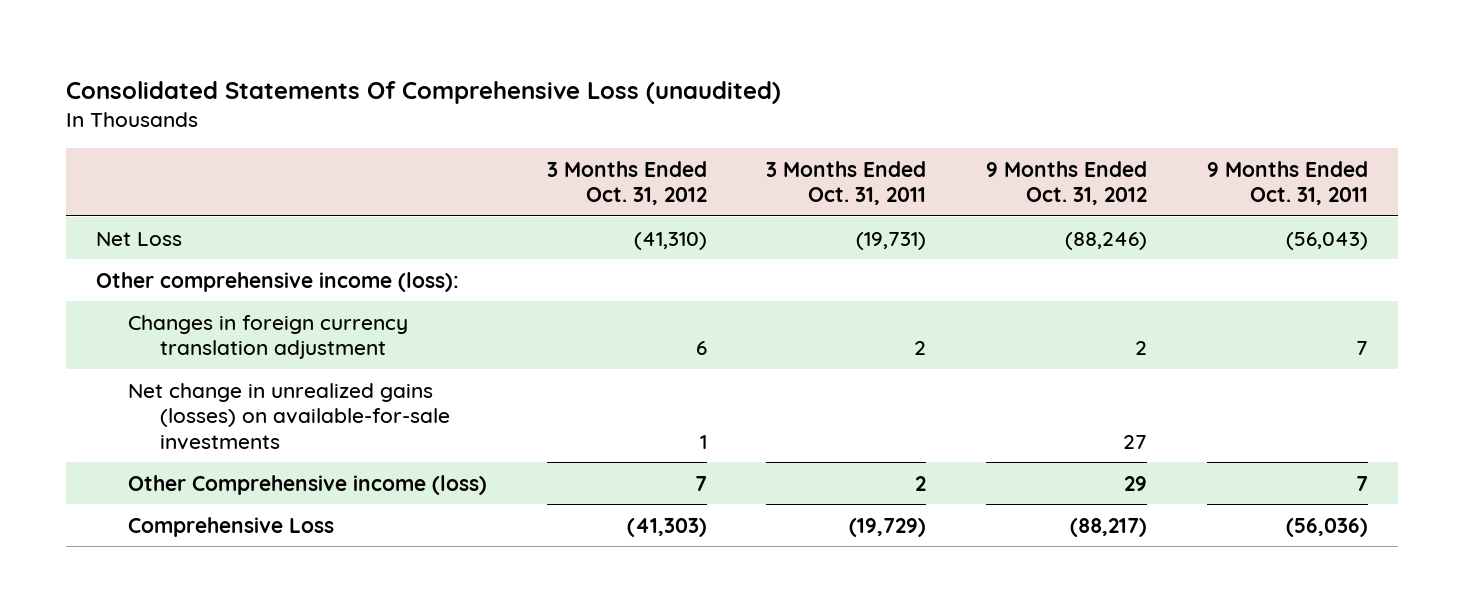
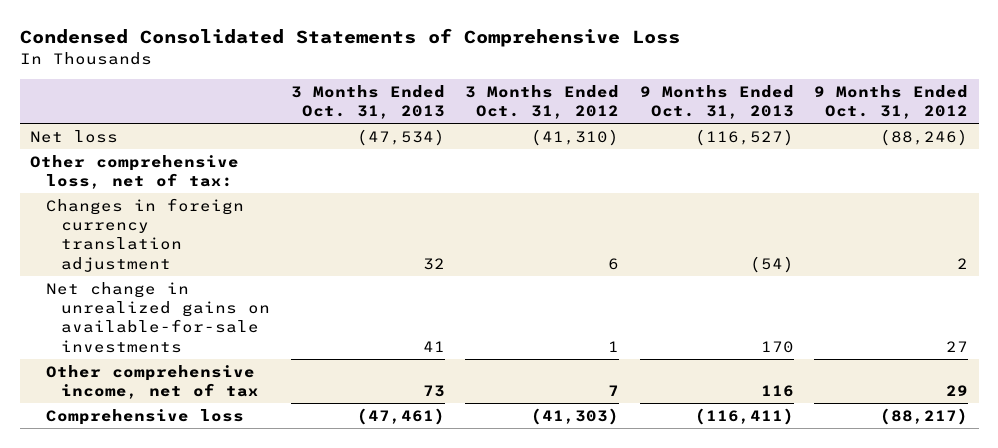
- Consolidated Statements Of Comprehensive Loss (unaudited)
+ Condensed Consolidated Statements of Comprehensive Loss
- | 3 Months Ended Oct. 31, 2012 | 3 Months Ended Oct. 31, 2011 | 9 Months Ended Oct. 31, 2012 | 9 Months Ended Oct. 31, 2011
+ | 3 Months Ended Oct. 31, 2013 | 3 Months Ended Oct. 31, 2012 | 9 Months Ended Oct. 31, 2013 | 9 Months Ended Oct. 31, 2012
- Net Loss | (41,310) | (19,731) | (88,246) | (56,043)
- Other comprehensive income (loss):
+ Net loss | (47,534) | (41,310) | (116,527) | (88,246)
+ Other comprehensive loss, net of tax:
- Net change in unrealized gains (losses) on available-for-sale investments | 1 | | 27 |
- Other Comprehensive income (loss) | 7 | 2 | 29 | 7
- Comprehensive Loss | (41,303) | (19,729) | (88,217) | (56,036)
+ Net change in unrealized gains on available-for-sale investments | 41 | 1 | 170 | 27
+ Other comprehensive income, net of tax | 73 | 7 | 116 | 29
+ Comprehensive loss | (47,461) | (41,303) | (116,411) | (88,217)

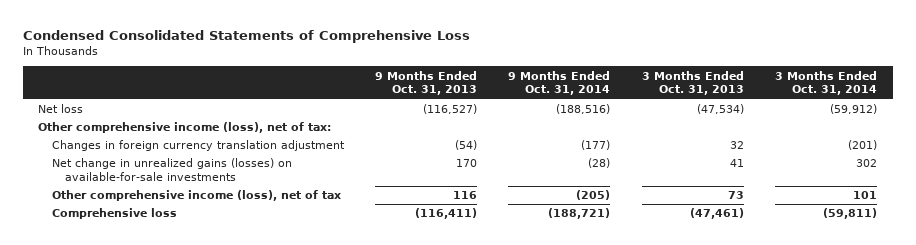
- | 3 Months Ended Oct. 31, 2013 | 3 Months Ended Oct. 31, 2012 | 9 Months Ended Oct. 31, 2013 | 9 Months Ended Oct. 31, 2012
+ | 9 Months Ended Oct. 31, 2013 | 9 Months Ended Oct. 31, 2014 | 3 Months Ended Oct. 31, 2013 | 3 Months Ended Oct. 31, 2014
- Other comprehensive loss, net of tax:
+ Other comprehensive income (loss), net of tax:
- Net change in unrealized gains on available-for-sale investments | 41 | 1 | 170 | 27
- Other comprehensive income, net of tax | 73 | 7 | 116 | 29
+ Net change in unrealized gains (losses) on available-for-sale investments | 170 | (28) | 41 | 302
+ Other comprehensive income (loss), net of tax | 116 | (205) | 73 | 101

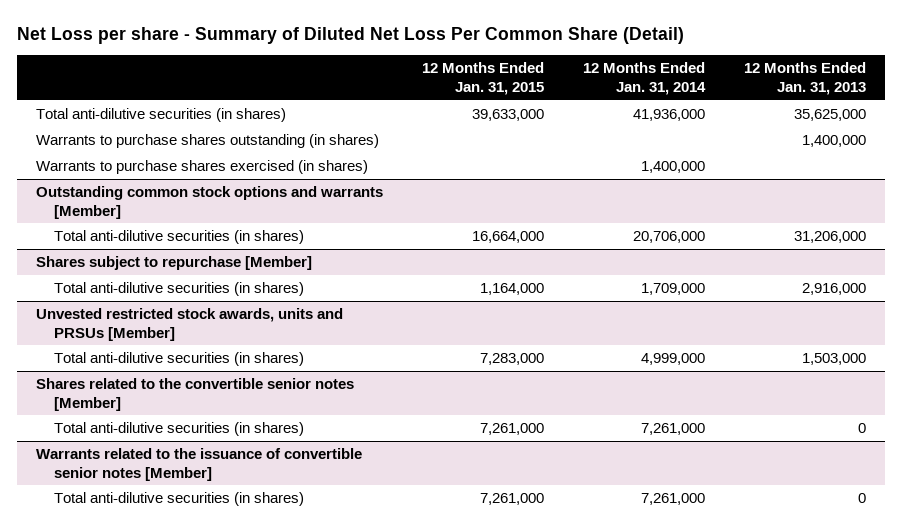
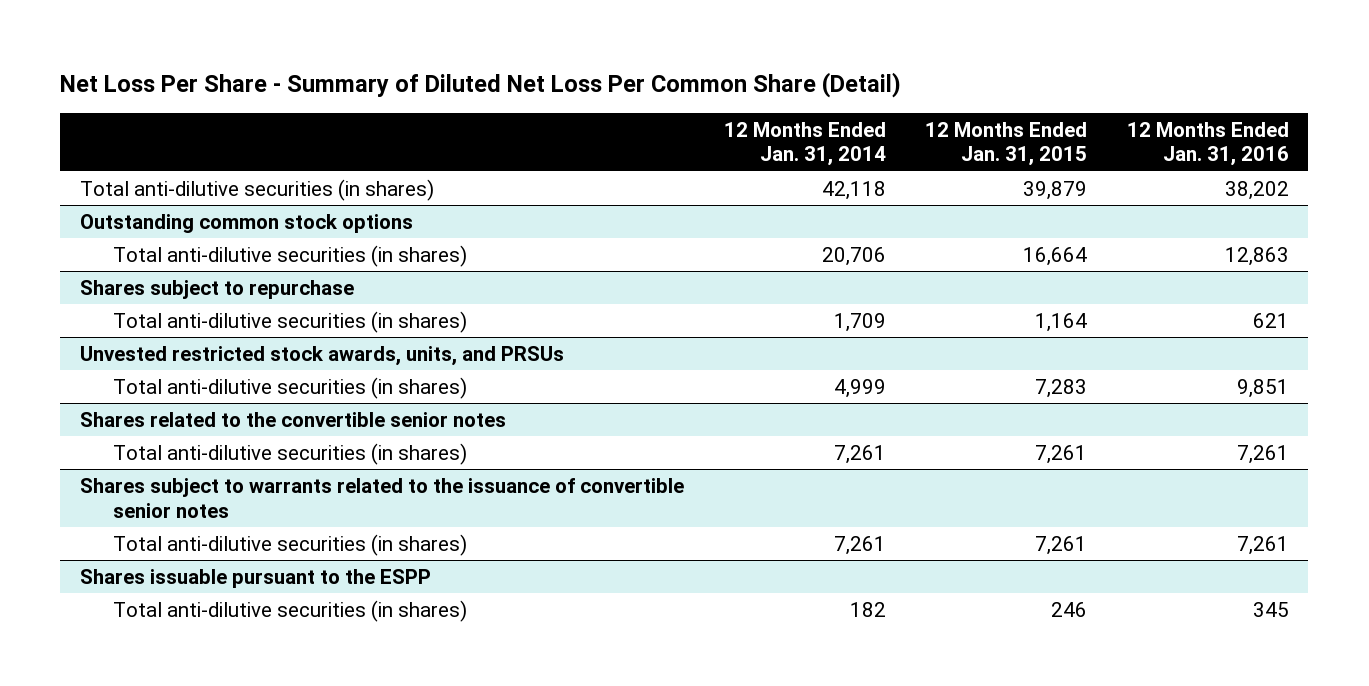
- Net Loss per share - Summary of Diluted Net Loss Per Common Share (Detail)
+ Net Loss Per Share - Summary of Diluted Net Loss Per Common Share (Detail)
- | 12 Months Ended Jan. 31, 2015 | 12 Months Ended Jan. 31, 2014 | 12 Months Ended Jan. 31, 2013
+ | 12 Months Ended Jan. 31, 2014 | 12 Months Ended Jan. 31, 2015 | 12 Months Ended Jan. 31, 2016
- Total anti-dilutive securities (in shares) | 39,633,000 | 41,936,000 | 35,625,000
- Warrants to purchase shares outstanding (in shares) | | | 1,400,000
- Warrants to purchase shares exercised (in shares) | | 1,400,000 |
- Outstanding common stock options and warrants [Member]
- Total anti-dilutive securities (in shares) | 16,664,000 | 20,706,000 | 31,206,000
- Shares subject to repurchase [Member]
- Total anti-dilutive securities (in shares) | 1,164,000 | 1,709,000 | 2,916,000
- Unvested restricted stock awards, units and PRSUs [Member]
- Total anti-dilutive securities (in shares) | 7,283,000 | 4,999,000 | 1,503,000
- Shares related to the convertible senior notes [Member]
- Total anti-dilutive securities (in shares) | 7,261,000 | 7,261,000 | 0
- Warrants related to the issuance of convertible senior notes [Member]
- Total anti-dilutive securities (in shares) | 7,261,000 | 7,261,000 | 0
+ Total anti-dilutive securities (in shares) | 42,118 | 39,879 | 38,202
+ Outstanding common stock options
+ Total anti-dilutive securities (in shares) | 20,706 | 16,664 | 12,863
+ Shares subject to repurchase
+ Total anti-dilutive securities (in shares) | 1,709 | 1,164 | 621
+ Unvested restricted stock awards, units, and PRSUs
+ Total anti-dilutive securities (in shares) | 4,999 | 7,283 | 9,851
+ Shares related to the convertible senior notes
+ Total anti-dilutive securities (in shares) | 7,261 | 7,261 | 7,261
+ Shares subject to warrants related to the issuance of convertible senior notes
+ Total anti-dilutive securities (in shares) | 7,261 | 7,261 | 7,261
+ Shares issuable pursuant to the ESPP
+ Total anti-dilutive securities (in shares) | 182 | 246 | 345

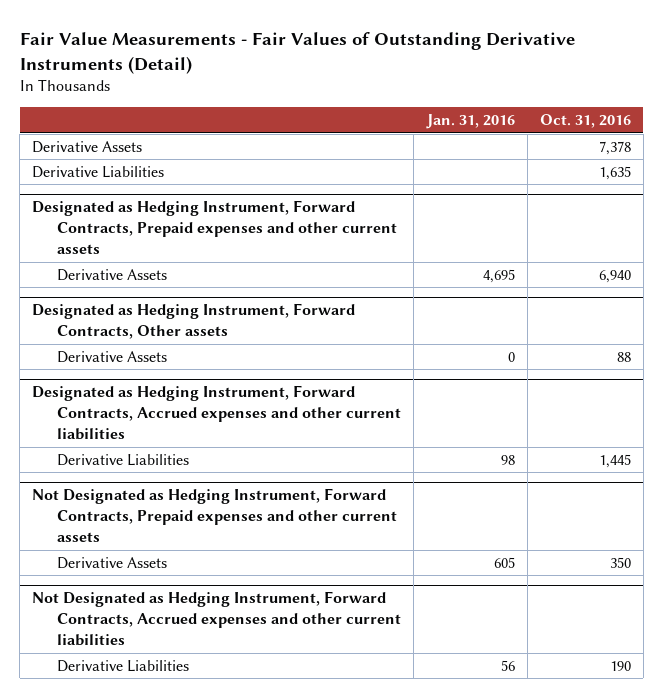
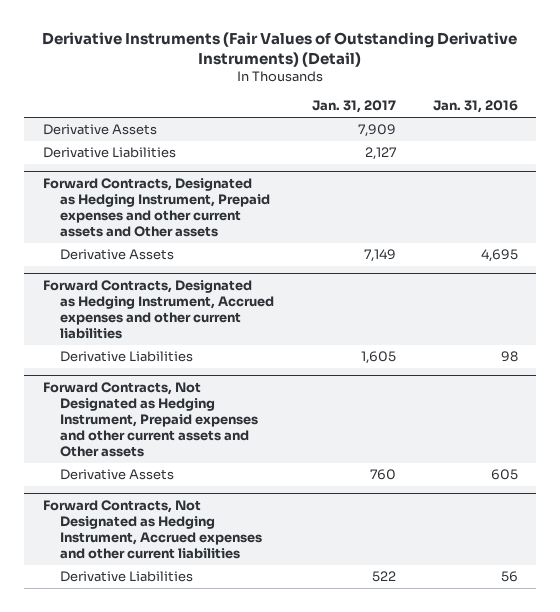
- Fair Value Measurements - Fair Values of Outstanding Derivative Instruments (Detail)
+ Derivative Instruments (Fair Values of Outstanding Derivative Instruments) (Detail)
- | Jan. 31, 2016 | Oct. 31, 2016
+ | Jan. 31, 2017 | Jan. 31, 2016
- Designated as Hedging Instrument, Forward Contracts, Prepaid expenses and other current assets
+ Forward Contracts, Designated as Hedging Instrument, Prepaid expenses and other current assets and Other assets
- Designated as Hedging Instrument, Forward Contracts, Other assets
- Derivative Assets | 0 | 88
- Designated as Hedging Instrument, Forward Contracts, Accrued expenses and other current liabilities
+ Forward Contracts, Designated as Hedging Instrument, Accrued expenses and other current liabilities
- Not Designated as Hedging Instrument, Forward Contracts, Prepaid expenses and other current assets
+ Forward Contracts, Not Designated as Hedging Instrument, Prepaid expenses and other current assets and Other assets
- Not Designated as Hedging Instrument, Forward Contracts, Accrued expenses and other current liabilities
+ Forward Contracts, Not Designated as Hedging Instrument, Accrued expenses and other current liabilities

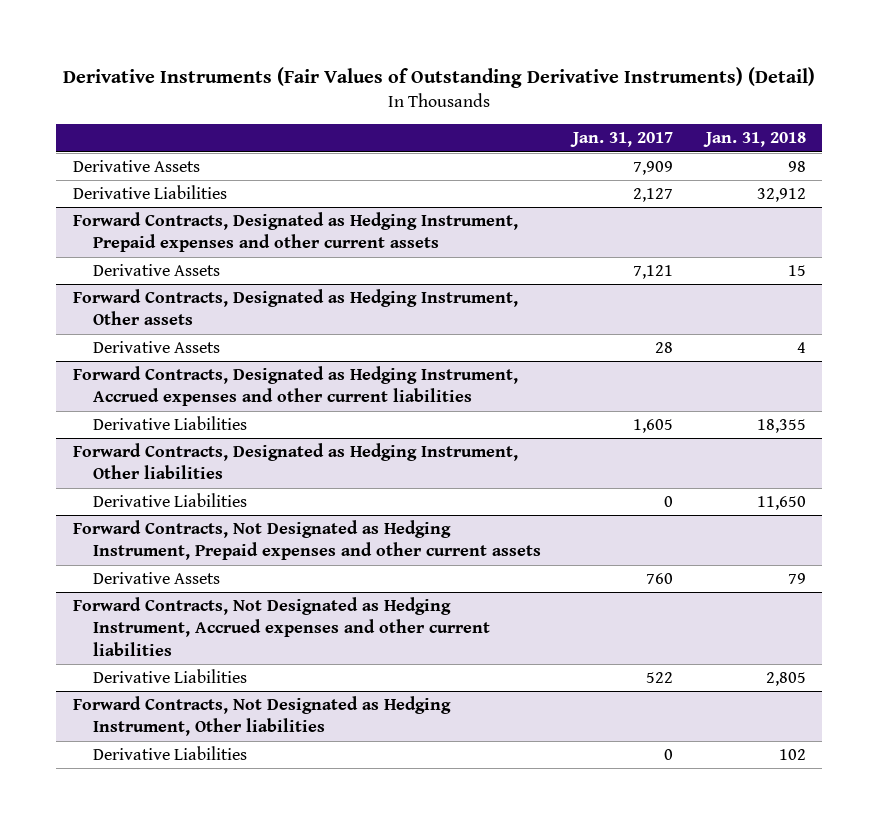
- | Jan. 31, 2017 | Jan. 31, 2016
+ | Jan. 31, 2017 | Jan. 31, 2018
- Forward Contracts, Designated as Hedging Instrument, Prepaid expenses and other current assets and Other assets
- Derivative Assets | 7,149 | 4,695
+ Forward Contracts, Designated as Hedging Instrument, Prepaid expenses and other current assets
+ Derivative Assets | 7,121 | 15
+ Forward Contracts, Designated as Hedging Instrument, Other assets
+ Derivative Assets | 28 | 4
- Forward Contracts, Not Designated as Hedging Instrument, Prepaid expenses and other current assets and Other assets
+ Forward Contracts, Designated as Hedging Instrument, Other liabilities
+ Derivative Liabilities | 0 | 11,650
+ Forward Contracts, Not Designated as Hedging Instrument, Prepaid expenses and other current assets
+ Forward Contracts, Not Designated as Hedging Instrument, Other liabilities
+ Derivative Liabilities | 0 | 102

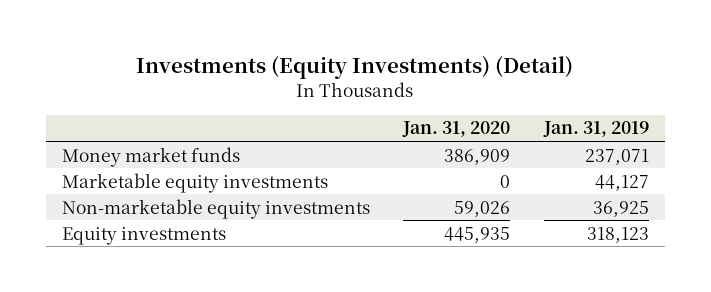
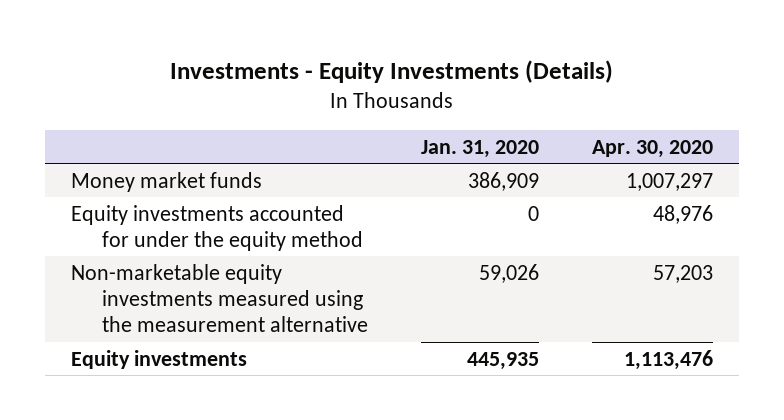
- Investments (Equity Investments) (Detail)
+ Investments - Equity Investments (Details)
- | Jan. 31, 2020 | Jan. 31, 2019
+ | Jan. 31, 2020 | Apr. 30, 2020
- Marketable equity investments | 0 | 44,127
- Non-marketable equity investments | 59,026 | 36,925
+ Equity investments accounted for under the equity method | 0 | 48,976
+ Non-marketable equity investments measured using the measurement alternative | 59,026 | 57,203

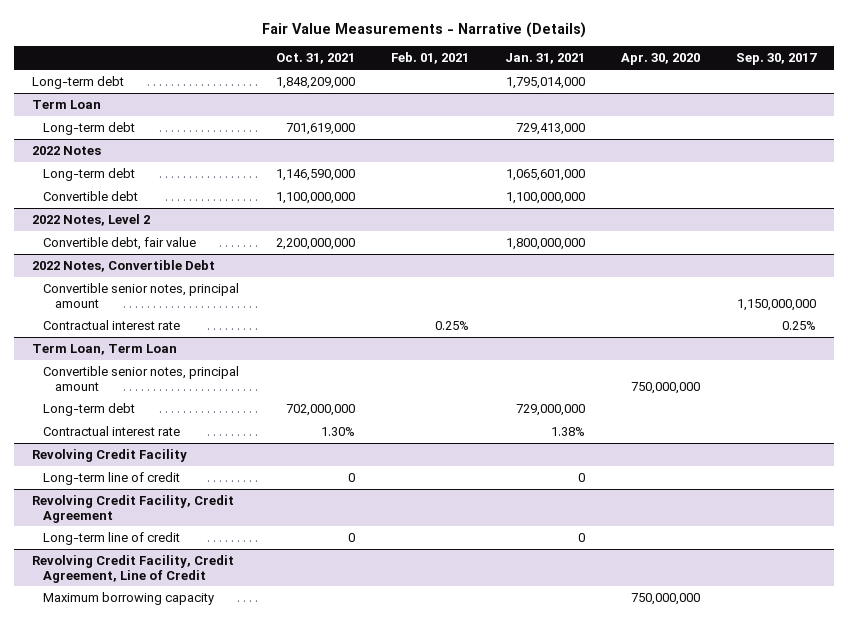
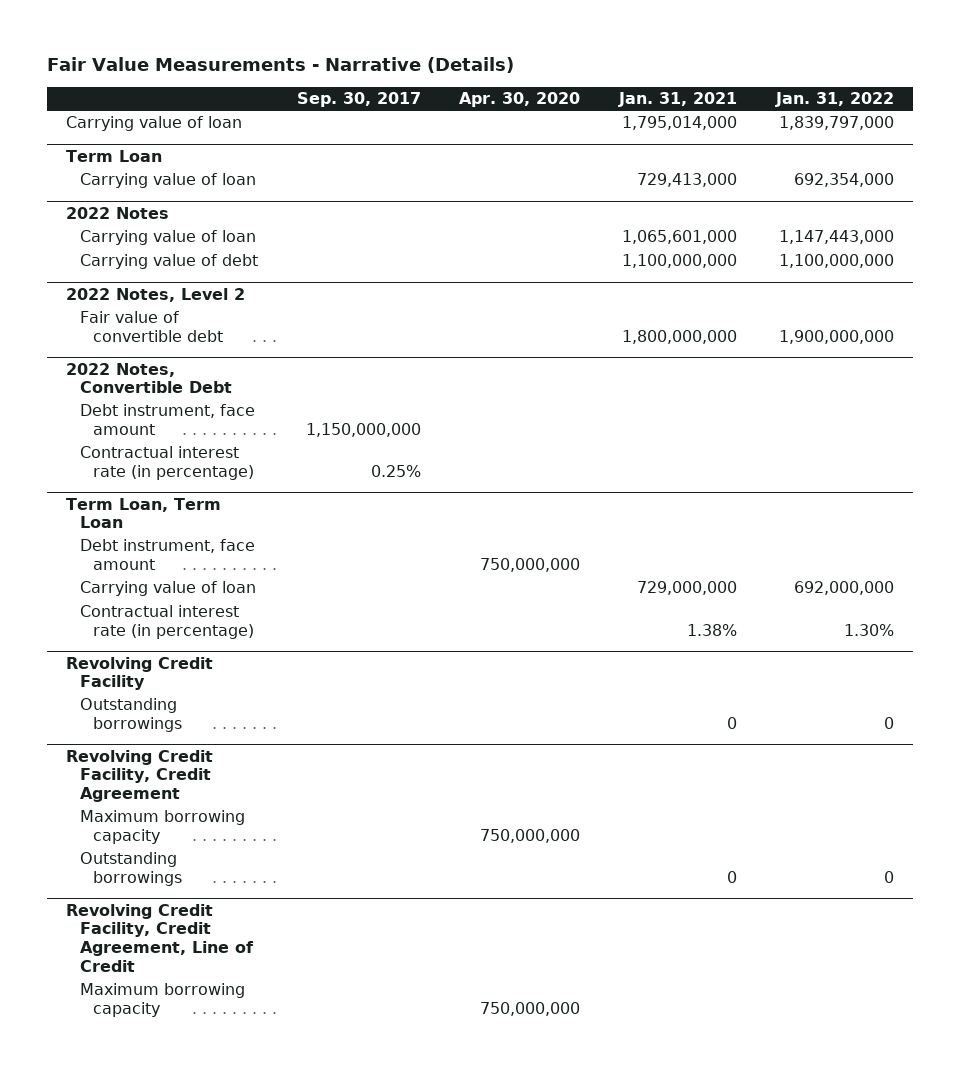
- | Oct. 31, 2021 | Feb. 01, 2021 | Jan. 31, 2021 | Apr. 30, 2020 | Sep. 30, 2017
+ | Sep. 30, 2017 | Apr. 30, 2020 | Jan. 31, 2021 | Jan. 31, 2022
- Long-term debt | 1,848,209,000 | | 1,795,014,000 | |
+ Carrying value of loan | | | 1,795,014,000 | 1,839,797,000
@ Term Loan
- Long-term debt | 701,619,000 | | 729,413,000 | |
+ Carrying value of loan | | | 729,413,000 | 692,354,000
@ 2022 Notes
- Long-term debt | 1,146,590,000 | | 1,065,601,000 | |
- Convertible debt | 1,100,000,000 | | 1,100,000,000 | |
+ Carrying value of loan | | | 1,065,601,000 | 1,147,443,000
+ Carrying value of debt | | | 1,100,000,000 | 1,100,000,000
@ 2022 Notes, Level 2
- Convertible debt, fair value | 2,200,000,000 | | 1,800,000,000 | |
+ Fair value of convertible debt | | | 1,800,000,000 | 1,900,000,000
@ 2022 Notes, Convertible Debt
- Convertible senior notes, principal amount | | | | | 1,150,000,000
- Contractual interest rate | | 0.25% | | | 0.25%
+ Debt instrument, face amount | 1,150,000,000 | | |
+ Contractual interest rate (in percentage) | 0.25% | | |
@ Term Loan, Term Loan
- Convertible senior notes, principal amount | | | | 750,000,000 |
- Long-term debt | 702,000,000 | | 729,000,000 | |
- Contractual interest rate | 1.30% | | 1.38% | |
+ Debt instrument, face amount | | 750,000,000 | |
+ Carrying value of loan | | | 729,000,000 | 692,000,000
+ Contractual interest rate (in percentage) | | | 1.38% | 1.30%
@ Revolving Credit Facility
- Long-term line of credit | 0 | | 0 | |
+ Outstanding borrowings | | | 0 | 0
@ Revolving Credit Facility, Credit Agreement
- Long-term line of credit | 0 | | 0 | |
+ Maximum borrowing capacity | | 750,000,000 | |
+ Outstanding borrowings | | | 0 | 0

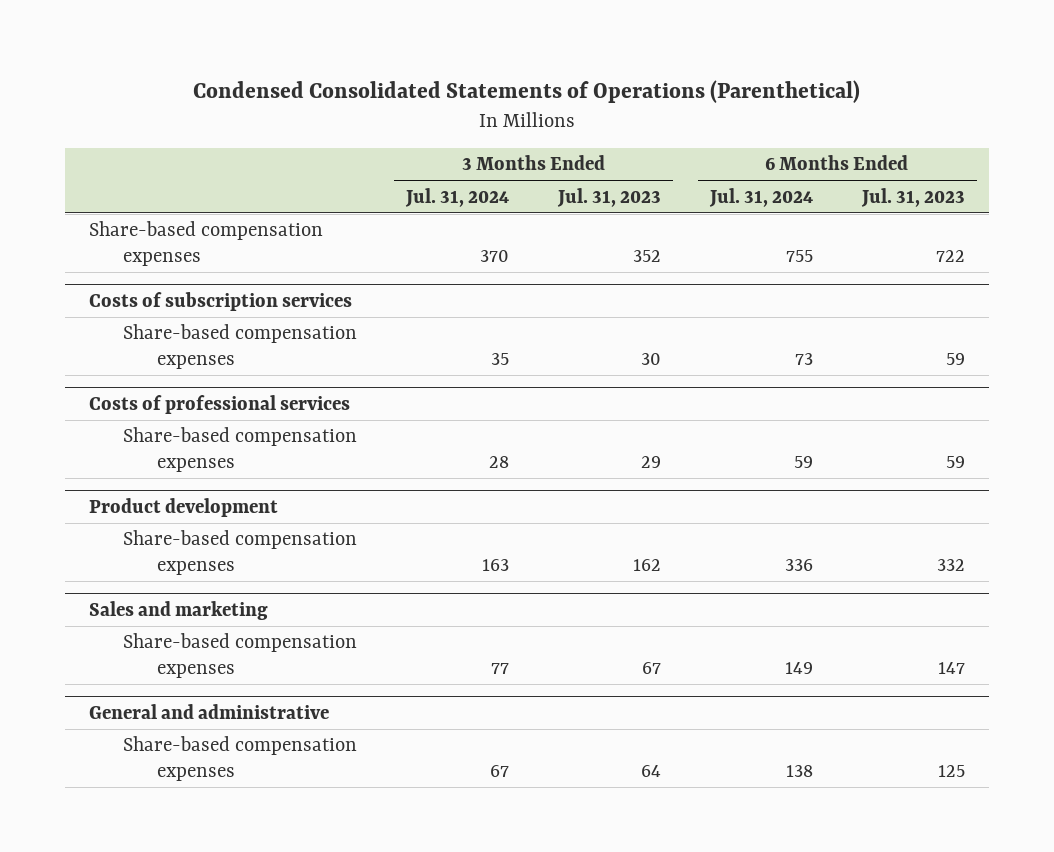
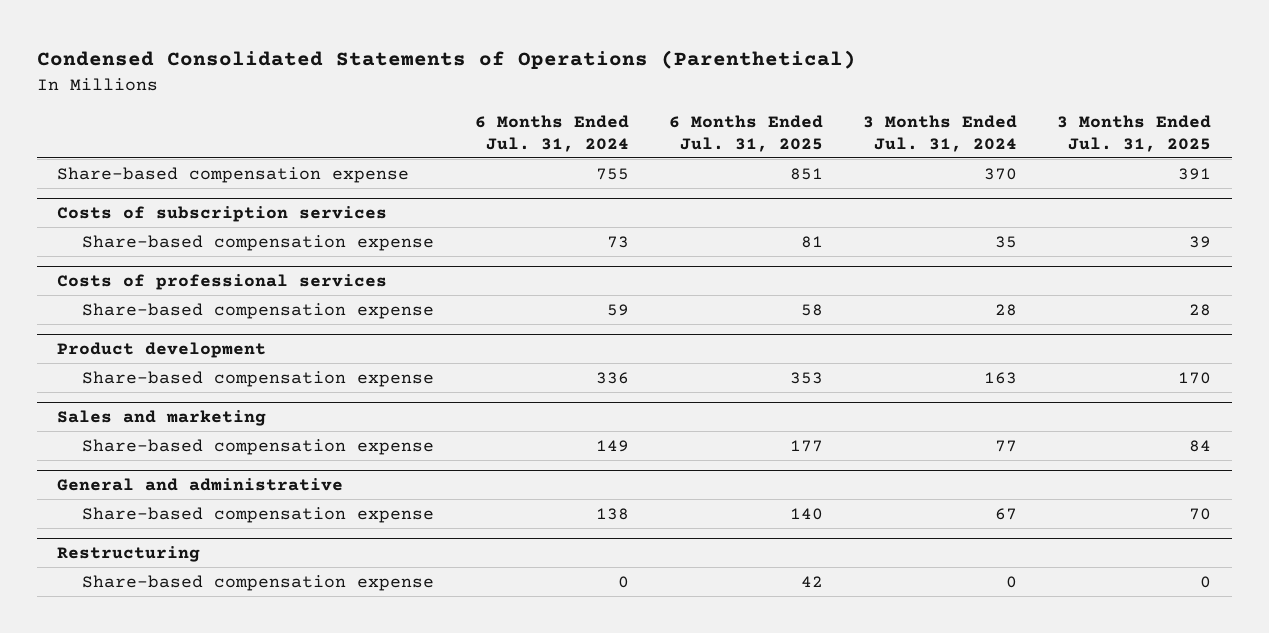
- | 3 Months Ended Jul. 31, 2024 | 3 Months Ended Jul. 31, 2023 | 6 Months Ended Jul. 31, 2024 | 6 Months Ended Jul. 31, 2023
+ | 6 Months Ended Jul. 31, 2024 | 6 Months Ended Jul. 31, 2025 | 3 Months Ended Jul. 31, 2024 | 3 Months Ended Jul. 31, 2025
- Share-based compensation expenses | 370 | 352 | 755 | 722
+ Share-based compensation expense | 755 | 851 | 370 | 391
@ Costs of subscription services
- Share-based compensation expenses | 35 | 30 | 73 | 59
+ Share-based compensation expense | 73 | 81 | 35 | 39
@ Costs of professional services
- Share-based compensation expenses | 28 | 29 | 59 | 59
+ Share-based compensation expense | 59 | 58 | 28 | 28
@ Product development
- Share-based compensation expenses | 163 | 162 | 336 | 332
+ Share-based compensation expense | 336 | 353 | 163 | 170
@ Sales and marketing
- Share-based compensation expenses | 77 | 67 | 149 | 147
+ Share-based compensation expense | 149 | 177 | 77 | 84
@ General and administrative
- Share-based compensation expenses | 67 | 64 | 138 | 125
+ Share-based compensation expense | 138 | 140 | 67 | 70
+ Restructuring
+ Share-based compensation expense | 0 | 42 | 0 | 0

